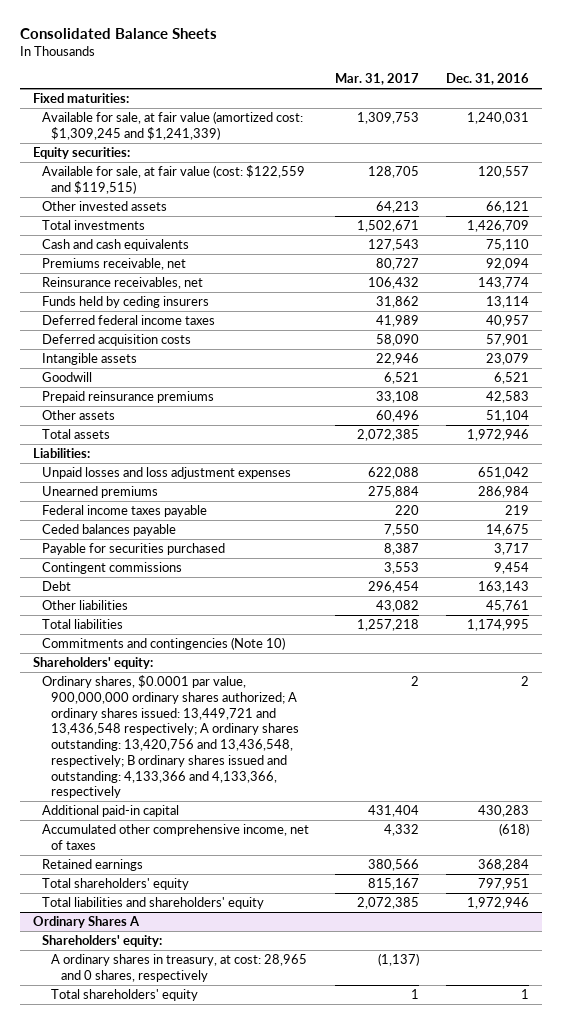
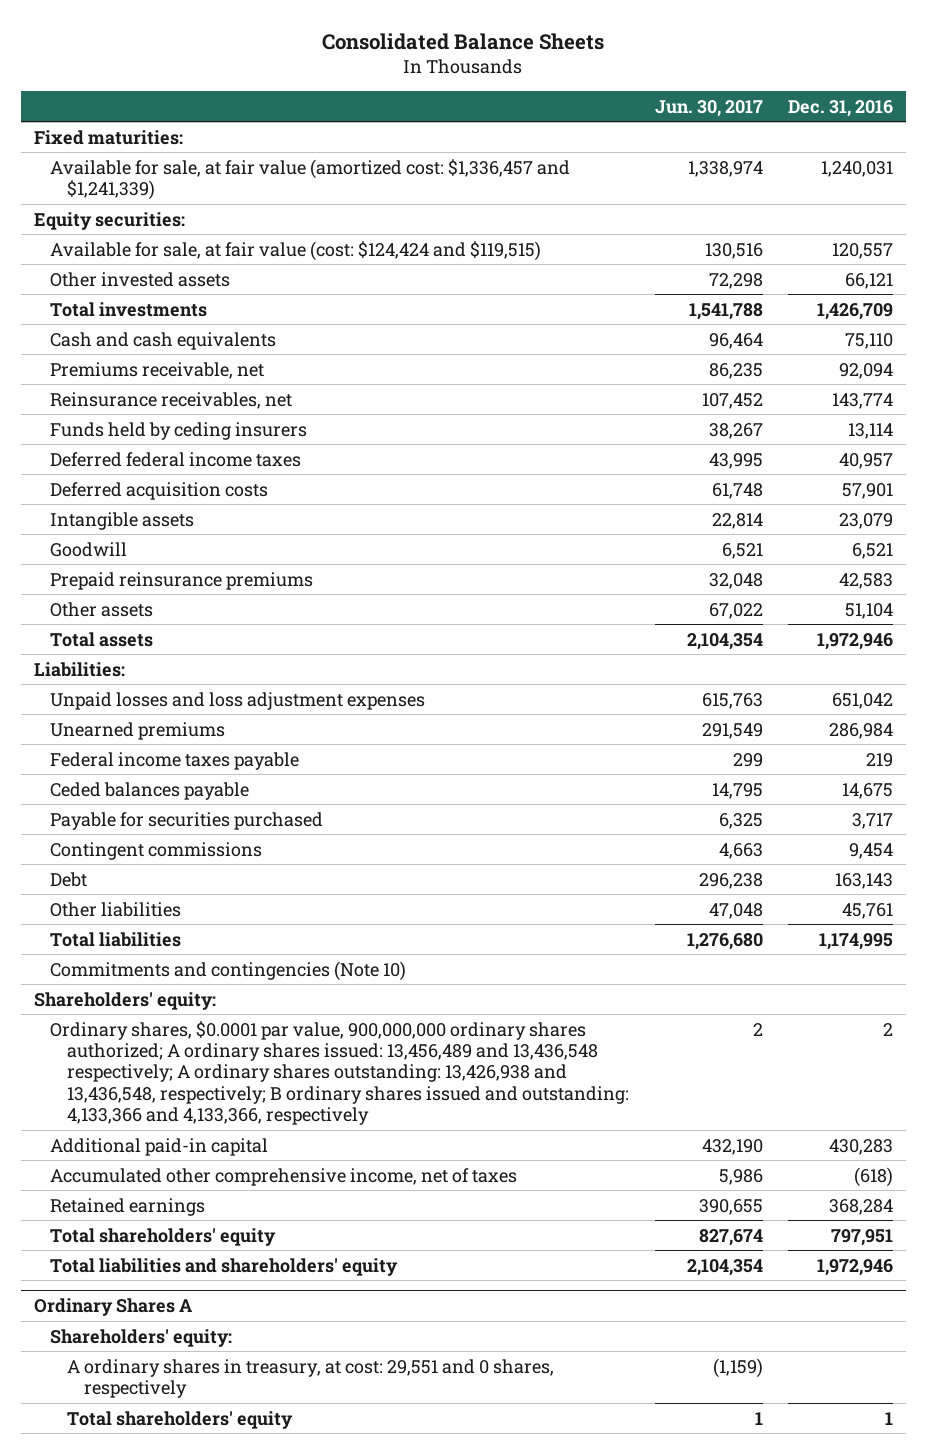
- | Mar. 31, 2017 | Dec. 31, 2016
+ | Jun. 30, 2017 | Dec. 31, 2016
- Available for sale, at fair value (amortized cost: $1,309,245 and $1,241,339) | 1,309,753 | 1,240,031
+ Available for sale, at fair value (amortized cost: $1,336,457 and $1,241,339) | 1,338,974 | 1,240,031
- Available for sale, at fair value (cost: $122,559 and $119,515) | 128,705 | 120,557
+ Available for sale, at fair value (cost: $124,424 and $119,515) | 130,516 | 120,557
- Ordinary shares, $0.0001 par value, 900,000,000 ordinary shares authorized; A ordinary shares issued: 13,449,721 and 13,436,548 respectively; A ordinary shares outstanding: 13,420,756 and 13,436,548, respectively; B ordinary shares issued and outstanding: 4,133,366 and 4,133,366, respectively | 2 | 2
+ Ordinary shares, $0.0001 par value, 900,000,000 ordinary shares authorized; A ordinary shares issued: 13,456,489 and 13,436,548 respectively; A ordinary shares outstanding: 13,426,938 and 13,436,548, respectively; B ordinary shares issued and outstanding: 4,133,366 and 4,133,366, respectively | 2 | 2
@ Ordinary Shares A
- A ordinary shares in treasury, at cost: 28,965 and 0 shares, respectively | (1,137) |
+ A ordinary shares in treasury, at cost: 29,551 and 0 shares, respectively | (1,159) |

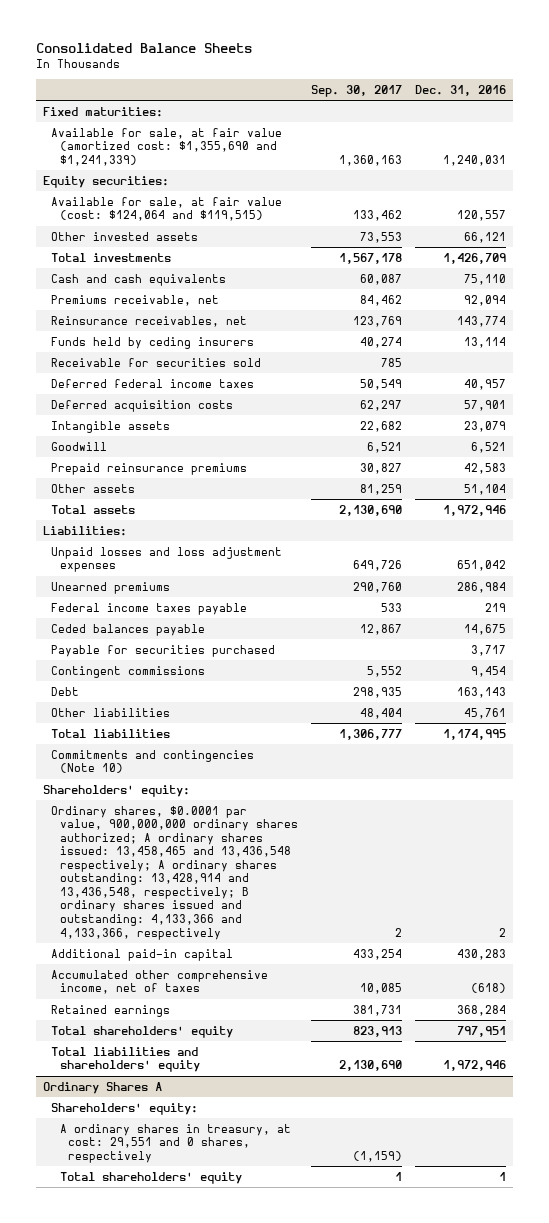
- | Jun. 30, 2017 | Dec. 31, 2016
+ | Sep. 30, 2017 | Dec. 31, 2016
- Available for sale, at fair value (amortized cost: $1,336,457 and $1,241,339) | 1,338,974 | 1,240,031
+ Available for sale, at fair value (amortized cost: $1,355,690 and $1,241,339) | 1,360,163 | 1,240,031
- Available for sale, at fair value (cost: $124,424 and $119,515) | 130,516 | 120,557
+ Available for sale, at fair value (cost: $124,064 and $119,515) | 133,462 | 120,557
+ Receivable for securities sold | 785 |
- Ordinary shares, $0.0001 par value, 900,000,000 ordinary shares authorized; A ordinary shares issued: 13,456,489 and 13,436,548 respectively; A ordinary shares outstanding: 13,426,938 and 13,436,548, respectively; B ordinary shares issued and outstanding: 4,133,366 and 4,133,366, respectively | 2 | 2
+ Ordinary shares, $0.0001 par value, 900,000,000 ordinary shares authorized; A ordinary shares issued: 13,458,465 and 13,436,548 respectively; A ordinary shares outstanding: 13,428,914 and 13,436,548, respectively; B ordinary shares issued and outstanding: 4,133,366 and 4,133,366, respectively | 2 | 2

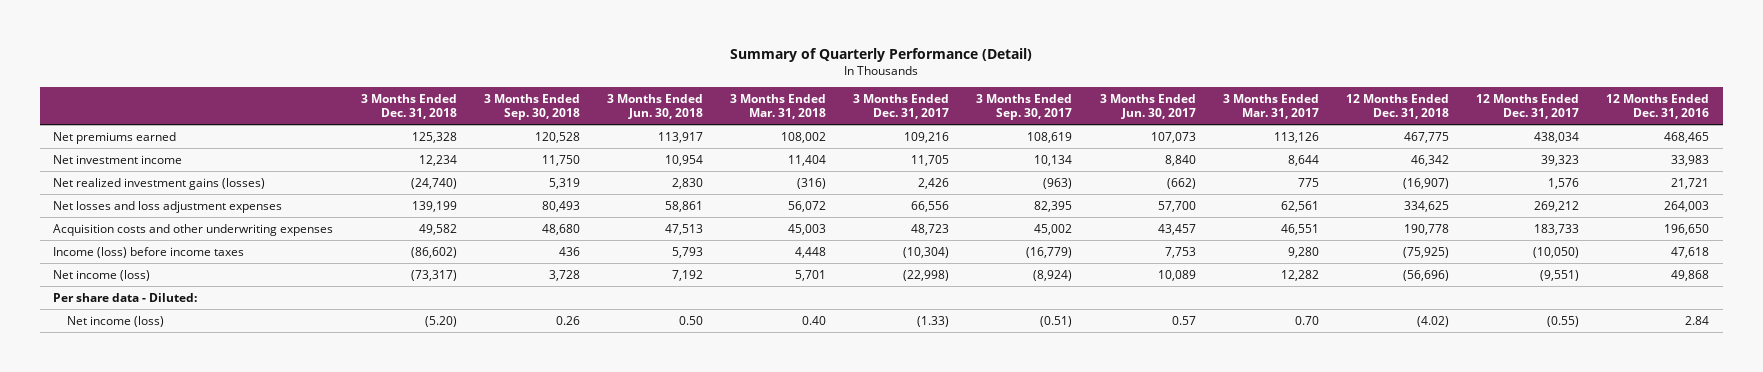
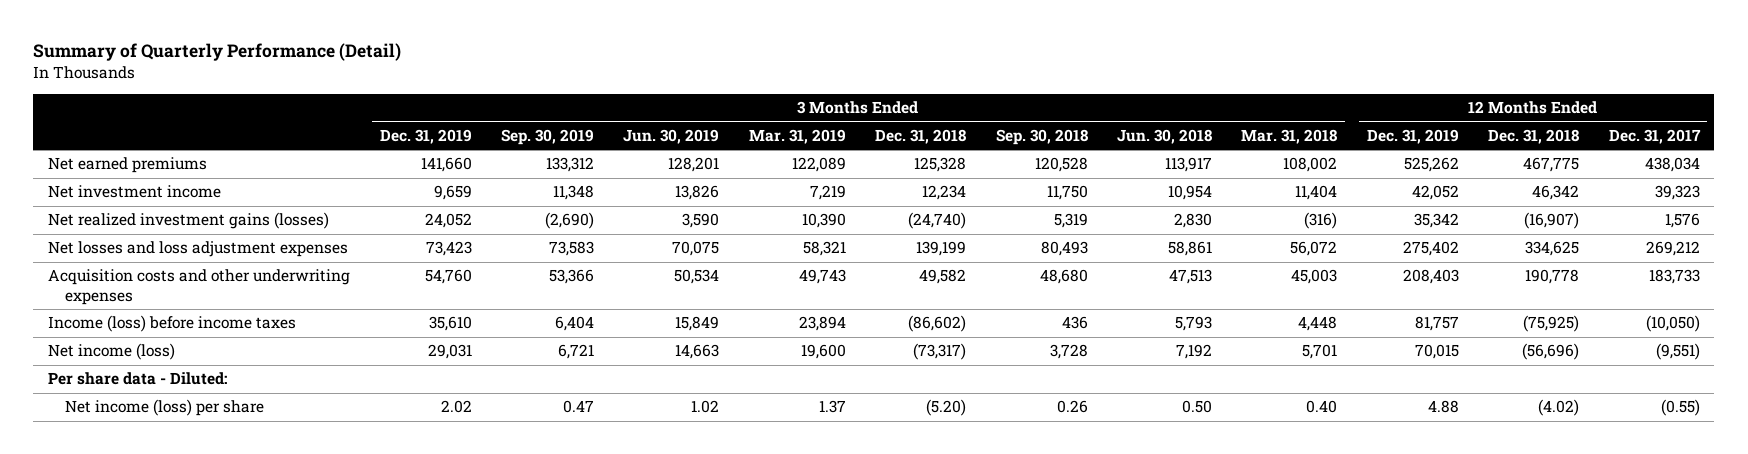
- | 3 Months Ended Dec. 31, 2018 | 3 Months Ended Sep. 30, 2018 | 3 Months Ended Jun. 30, 2018 | 3 Months Ended Mar. 31, 2018 | 3 Months Ended Dec. 31, 2017 | 3 Months Ended Sep. 30, 2017 | 3 Months Ended Jun. 30, 2017 | 3 Months Ended Mar. 31, 2017 | 12 Months Ended Dec. 31, 2018 | 12 Months Ended Dec. 31, 2017 | 12 Months Ended Dec. 31, 2016
+ | 3 Months Ended Dec. 31, 2019 | 3 Months Ended Sep. 30, 2019 | 3 Months Ended Jun. 30, 2019 | 3 Months Ended Mar. 31, 2019 | 3 Months Ended Dec. 31, 2018 | 3 Months Ended Sep. 30, 2018 | 3 Months Ended Jun. 30, 2018 | 3 Months Ended Mar. 31, 2018 | 12 Months Ended Dec. 31, 2019 | 12 Months Ended Dec. 31, 2018 | 12 Months Ended Dec. 31, 2017
- Net premiums earned | 125,328 | 120,528 | 113,917 | 108,002 | 109,216 | 108,619 | 107,073 | 113,126 | 467,775 | 438,034 | 468,465
+ Net earned premiums | 141,660 | 133,312 | 128,201 | 122,089 | 125,328 | 120,528 | 113,917 | 108,002 | 525,262 | 467,775 | 438,034
- Net income (loss) | (5.20) | 0.26 | 0.50 | 0.40 | (1.33) | (0.51) | 0.57 | 0.70 | (4.02) | (0.55) | 2.84
+ Net income (loss) per share | 2.02 | 0.47 | 1.02 | 1.37 | (5.20) | 0.26 | 0.50 | 0.40 | 4.88 | (4.02) | (0.55)

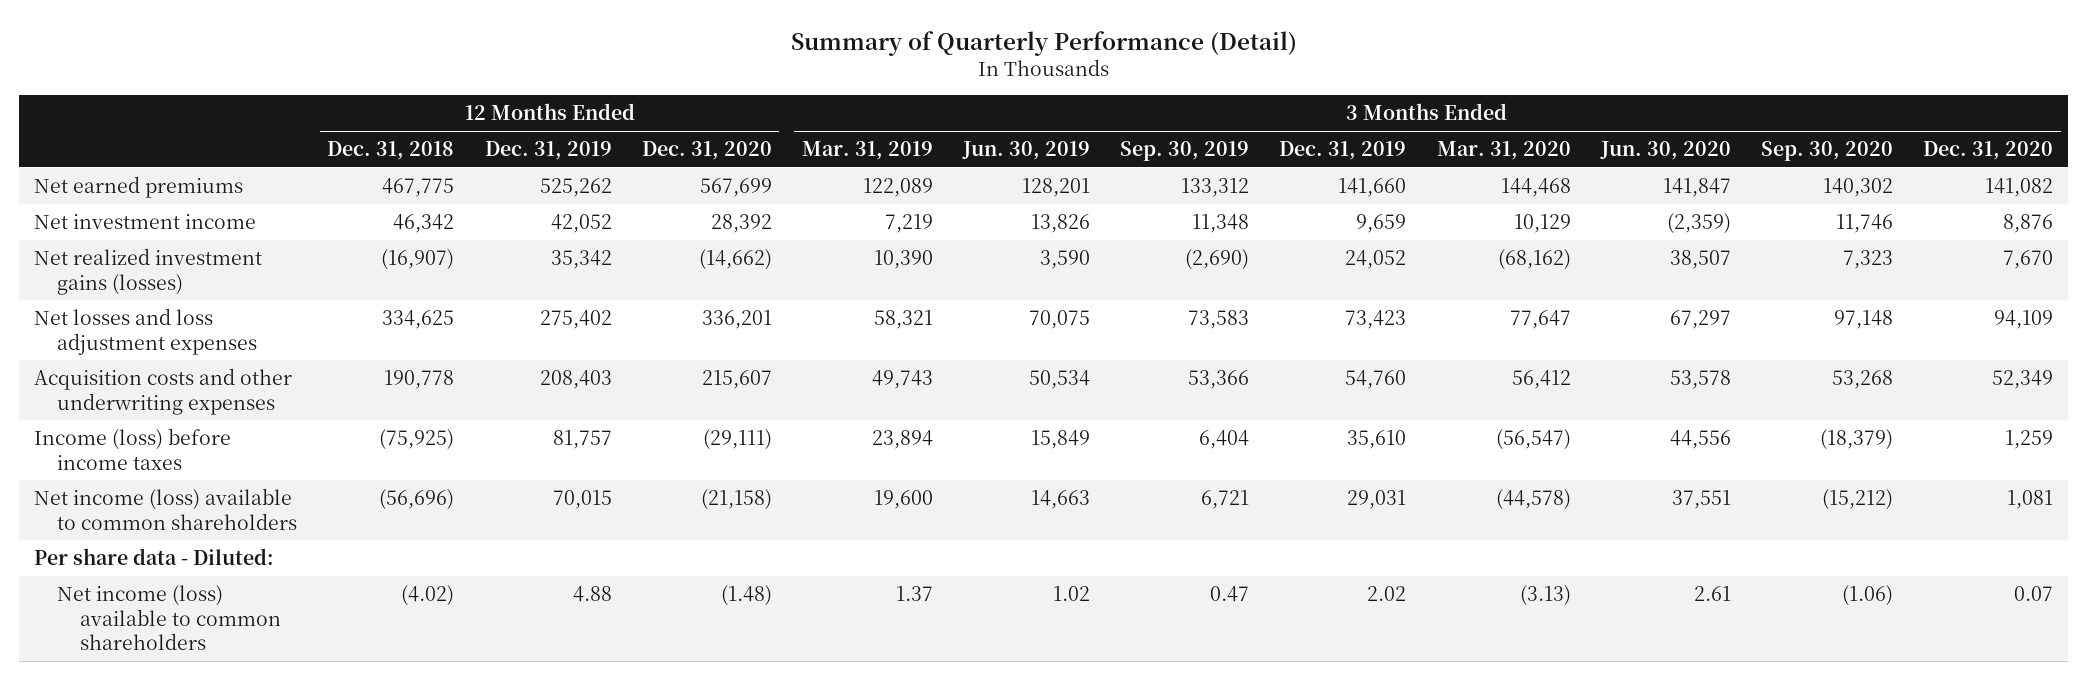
- | 3 Months Ended Dec. 31, 2019 | 3 Months Ended Sep. 30, 2019 | 3 Months Ended Jun. 30, 2019 | 3 Months Ended Mar. 31, 2019 | 3 Months Ended Dec. 31, 2018 | 3 Months Ended Sep. 30, 2018 | 3 Months Ended Jun. 30, 2018 | 3 Months Ended Mar. 31, 2018 | 12 Months Ended Dec. 31, 2019 | 12 Months Ended Dec. 31, 2018 | 12 Months Ended Dec. 31, 2017
+ | 12 Months Ended Dec. 31, 2018 | 12 Months Ended Dec. 31, 2019 | 12 Months Ended Dec. 31, 2020 | 3 Months Ended Mar. 31, 2019 | 3 Months Ended Jun. 30, 2019 | 3 Months Ended Sep. 30, 2019 | 3 Months Ended Dec. 31, 2019 | 3 Months Ended Mar. 31, 2020 | 3 Months Ended Jun. 30, 2020 | 3 Months Ended Sep. 30, 2020 | 3 Months Ended Dec. 31, 2020
- Net income (loss) | 29,031 | 6,721 | 14,663 | 19,600 | (73,317) | 3,728 | 7,192 | 5,701 | 70,015 | (56,696) | (9,551)
+ Net income (loss) available to common shareholders | (56,696) | 70,015 | (21,158) | 19,600 | 14,663 | 6,721 | 29,031 | (44,578) | 37,551 | (15,212) | 1,081
- Net income (loss) per share | 2.02 | 0.47 | 1.02 | 1.37 | (5.20) | 0.26 | 0.50 | 0.40 | 4.88 | (4.02) | (0.55)
+ Net income (loss) available to common shareholders | (4.02) | 4.88 | (1.48) | 1.37 | 1.02 | 0.47 | 2.02 | (3.13) | 2.61 | (1.06) | 0.07

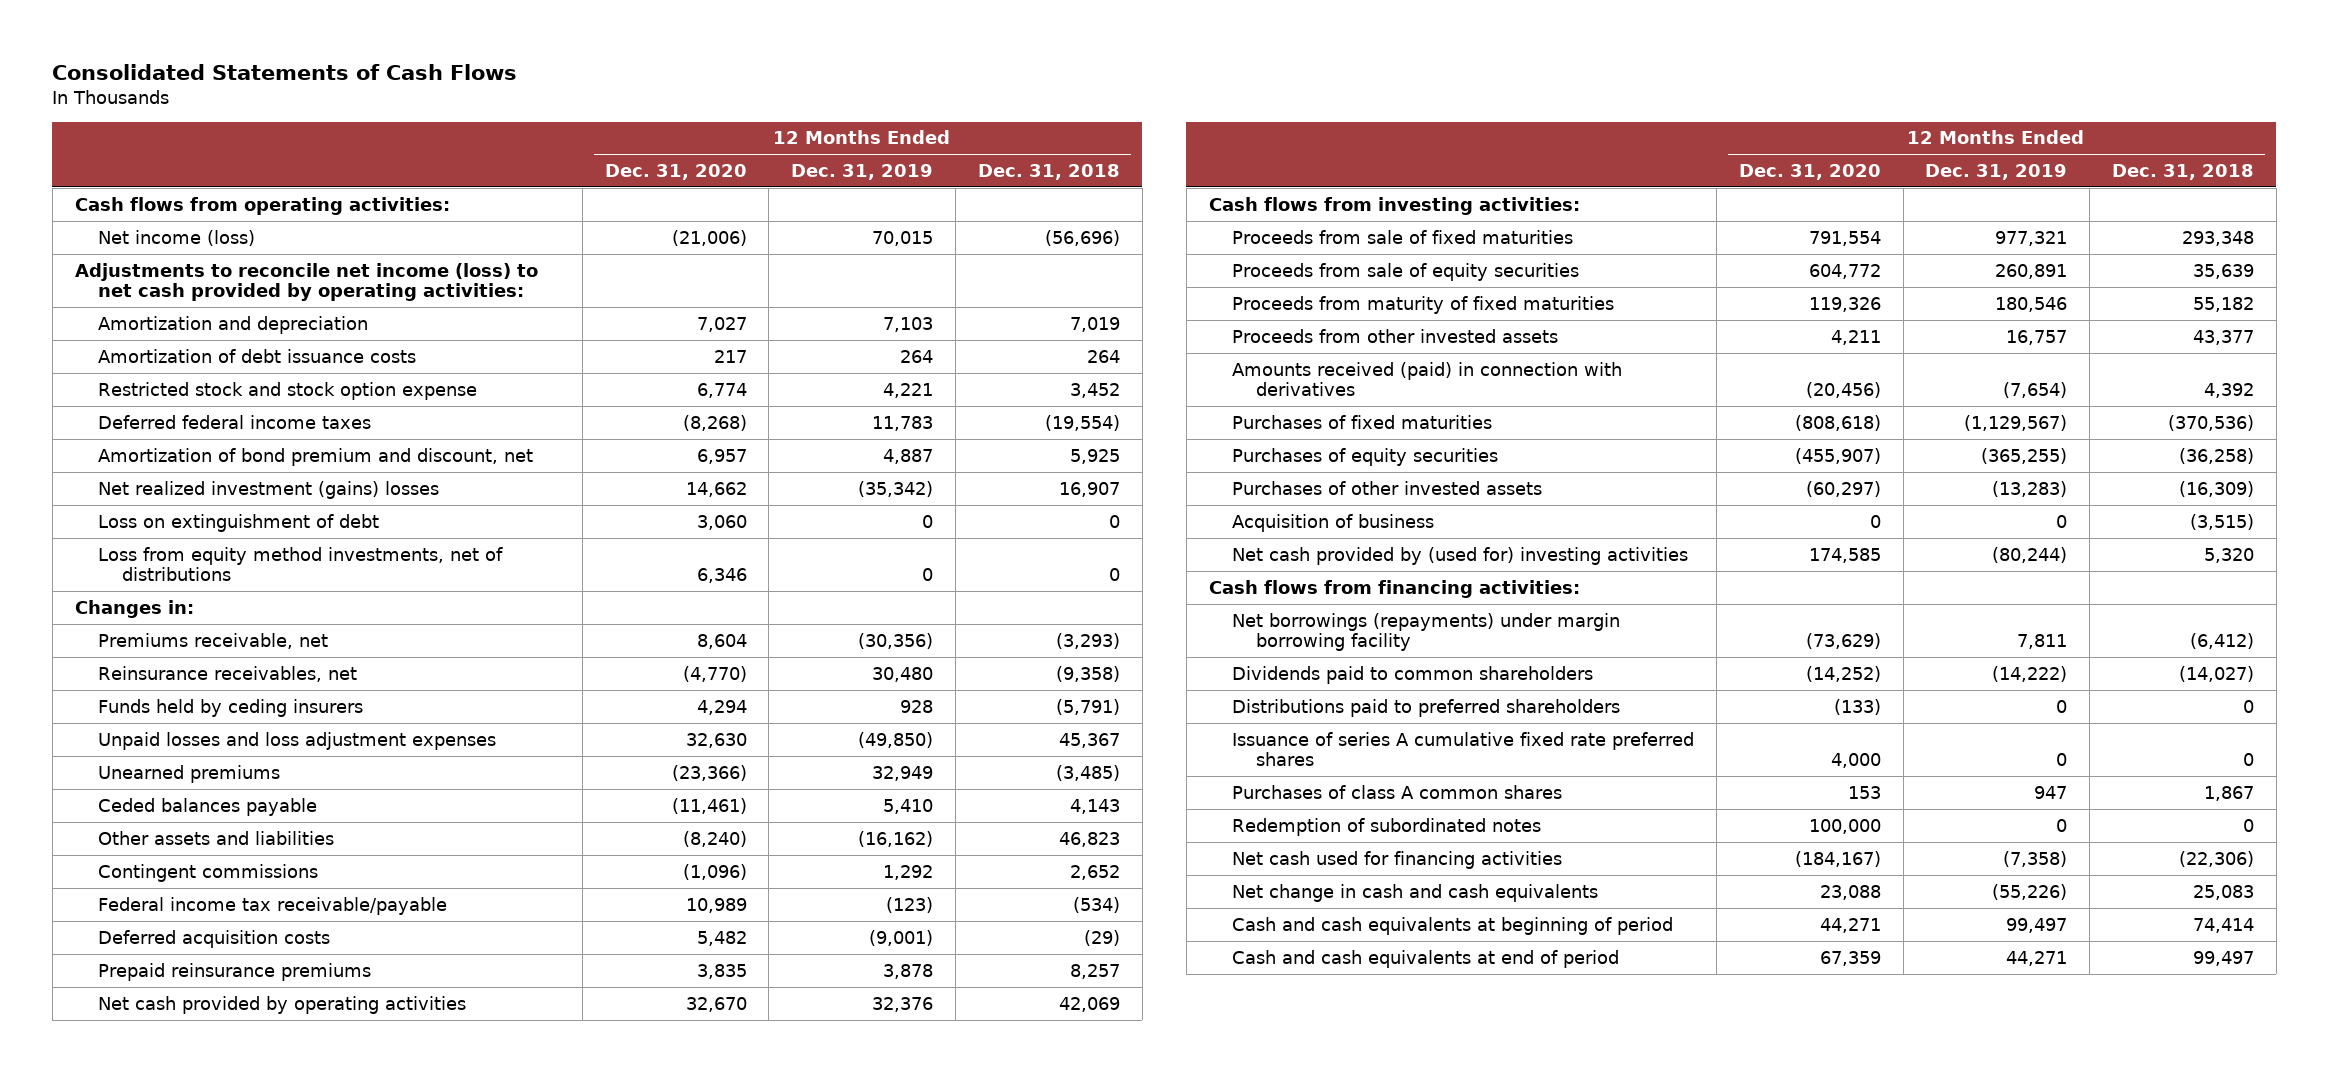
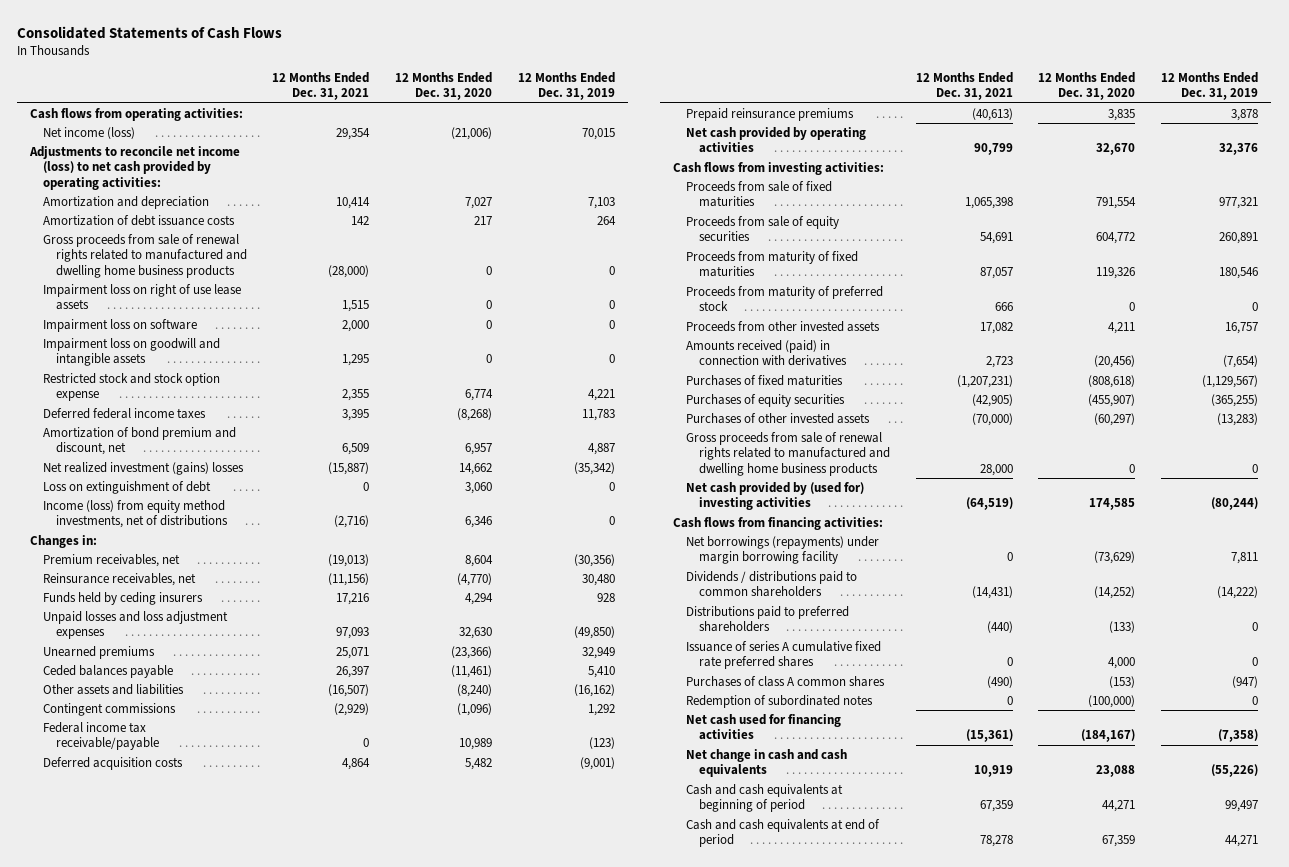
- | 12 Months Ended Dec. 31, 2020 | 12 Months Ended Dec. 31, 2019 | 12 Months Ended Dec. 31, 2018
+ | 12 Months Ended Dec. 31, 2021 | 12 Months Ended Dec. 31, 2020 | 12 Months Ended Dec. 31, 2019
+ Gross proceeds from sale of renewal rights related to manufactured and dwelling home business products | (28,000) | 0 | 0
+ Impairment loss on right of use lease assets | 1,515 | 0 | 0
+ Impairment loss on software | 2,000 | 0 | 0
+ Impairment loss on goodwill and intangible assets | 1,295 | 0 | 0
- Loss from equity method investments, net of distributions | 6,346 | 0 | 0
+ Income (loss) from equity method investments, net of distributions | (2,716) | 6,346 | 0
- Premiums receivable, net | 8,604 | (30,356) | (3,293)
+ Premium receivables, net | (19,013) | 8,604 | (30,356)
+ Proceeds from maturity of preferred stock | 666 | 0 | 0
- Acquisition of business | 0 | 0 | (3,515)
+ Gross proceeds from sale of renewal rights related to manufactured and dwelling home business products | 28,000 | 0 | 0
- Dividends paid to common shareholders | (14,252) | (14,222) | (14,027)
+ Dividends / distributions paid to common shareholders | (14,431) | (14,252) | (14,222)
- Purchases of class A common shares | 153 | 947 | 1,867
- Redemption of subordinated notes | 100,000 | 0 | 0
+ Purchases of class A common shares | (490) | (153) | (947)
+ Redemption of subordinated notes | 0 | (100,000) | 0

